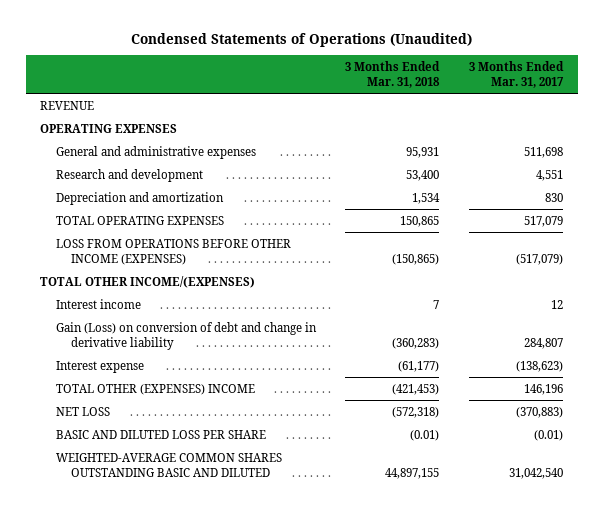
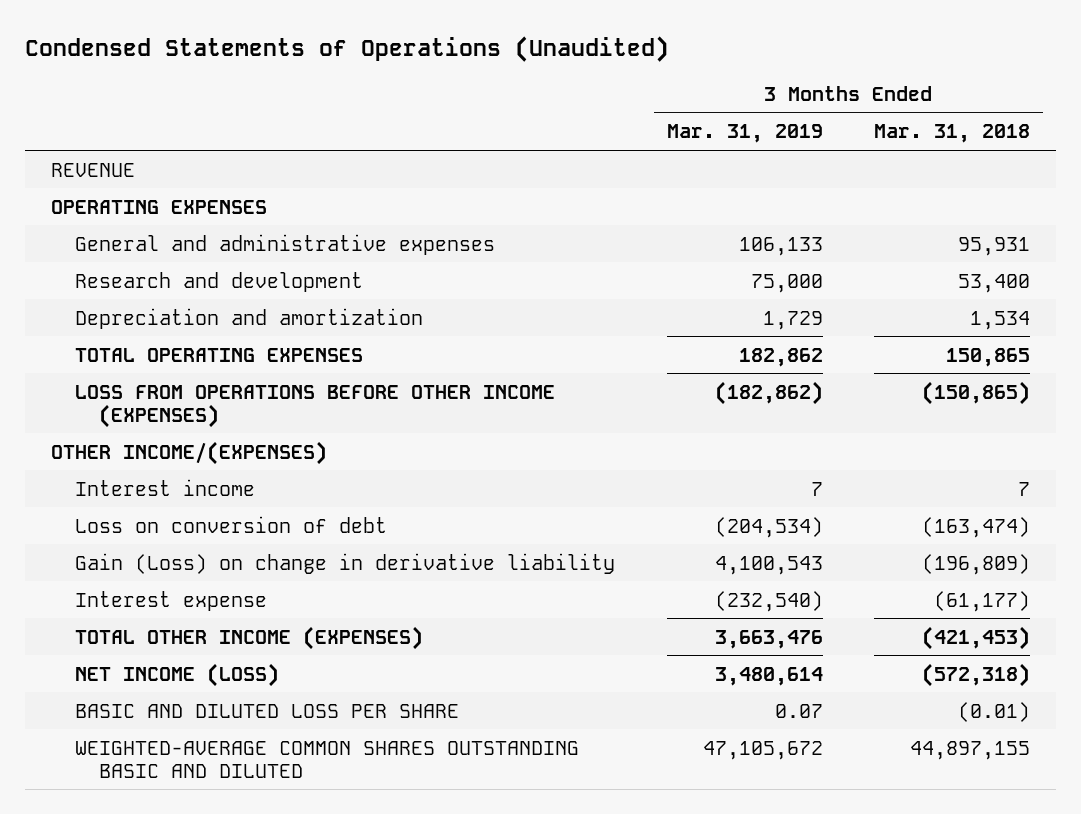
- | 3 Months Ended Mar. 31, 2018 | 3 Months Ended Mar. 31, 2017
+ | 3 Months Ended Mar. 31, 2019 | 3 Months Ended Mar. 31, 2018
- TOTAL OTHER INCOME/(EXPENSES)
+ OTHER INCOME/(EXPENSES)
- Gain (Loss) on conversion of debt and change in derivative liability | (360,283) | 284,807
+ Loss on conversion of debt | (204,534) | (163,474)
+ Gain (Loss) on change in derivative liability | 4,100,543 | (196,809)
- TOTAL OTHER (EXPENSES) INCOME | (421,453) | 146,196
- NET LOSS | (572,318) | (370,883)
+ TOTAL OTHER INCOME (EXPENSES) | 3,663,476 | (421,453)
+ NET INCOME (LOSS) | 3,480,614 | (572,318)

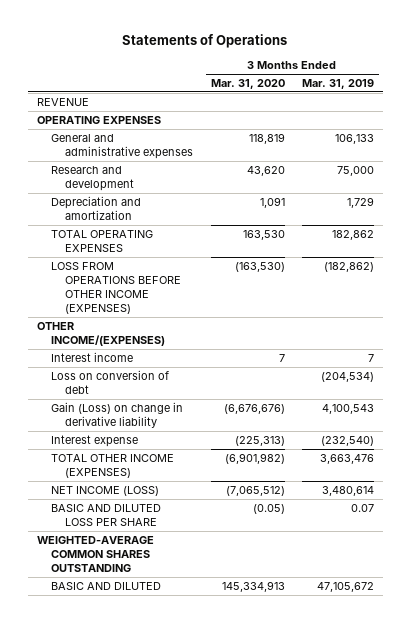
- Condensed Statements of Operations (Unaudited)
+ Statements of Operations
- | 3 Months Ended Mar. 31, 2019 | 3 Months Ended Mar. 31, 2018
+ | 3 Months Ended Mar. 31, 2020 | 3 Months Ended Mar. 31, 2019
- WEIGHTED-AVERAGE COMMON SHARES OUTSTANDING BASIC AND DILUTED | 47,105,672 | 44,897,155
+ WEIGHTED-AVERAGE COMMON SHARES OUTSTANDING
+ BASIC AND DILUTED | 145,334,913 | 47,105,672

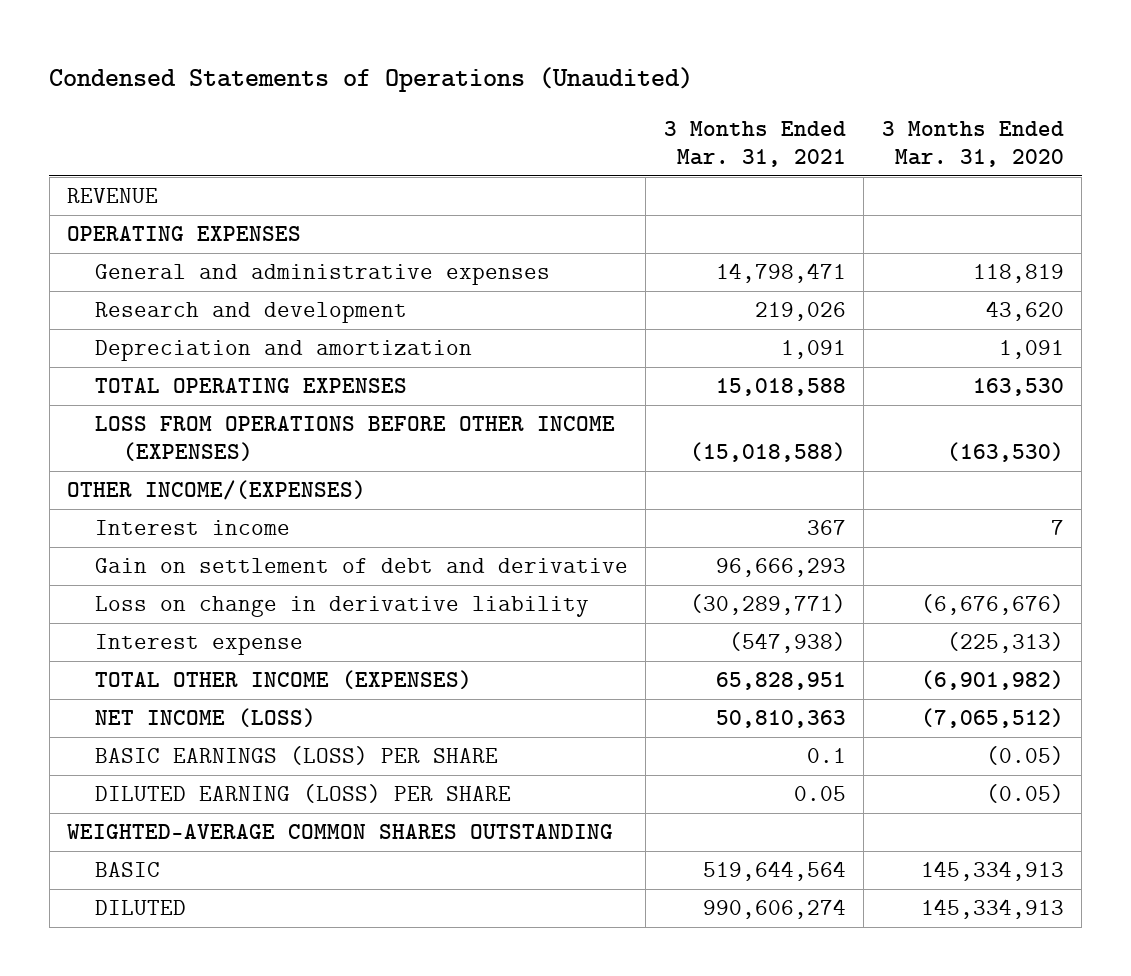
- Statements of Operations
+ Condensed Statements of Operations (Unaudited)
- | 3 Months Ended Mar. 31, 2020 | 3 Months Ended Mar. 31, 2019
+ | 3 Months Ended Mar. 31, 2021 | 3 Months Ended Mar. 31, 2020
- Loss on conversion of debt | | (204,534)
- Gain (Loss) on change in derivative liability | (6,676,676) | 4,100,543
+ Gain on settlement of debt and derivative | 96,666,293 |
+ Loss on change in derivative liability | (30,289,771) | (6,676,676)
- BASIC AND DILUTED LOSS PER SHARE | (0.05) | 0.07
+ BASIC EARNINGS (LOSS) PER SHARE | 0.1 | (0.05)
+ DILUTED EARNING (LOSS) PER SHARE | 0.05 | (0.05)
- BASIC AND DILUTED | 145,334,913 | 47,105,672
+ BASIC | 519,644,564 | 145,334,913
+ DILUTED | 990,606,274 | 145,334,913

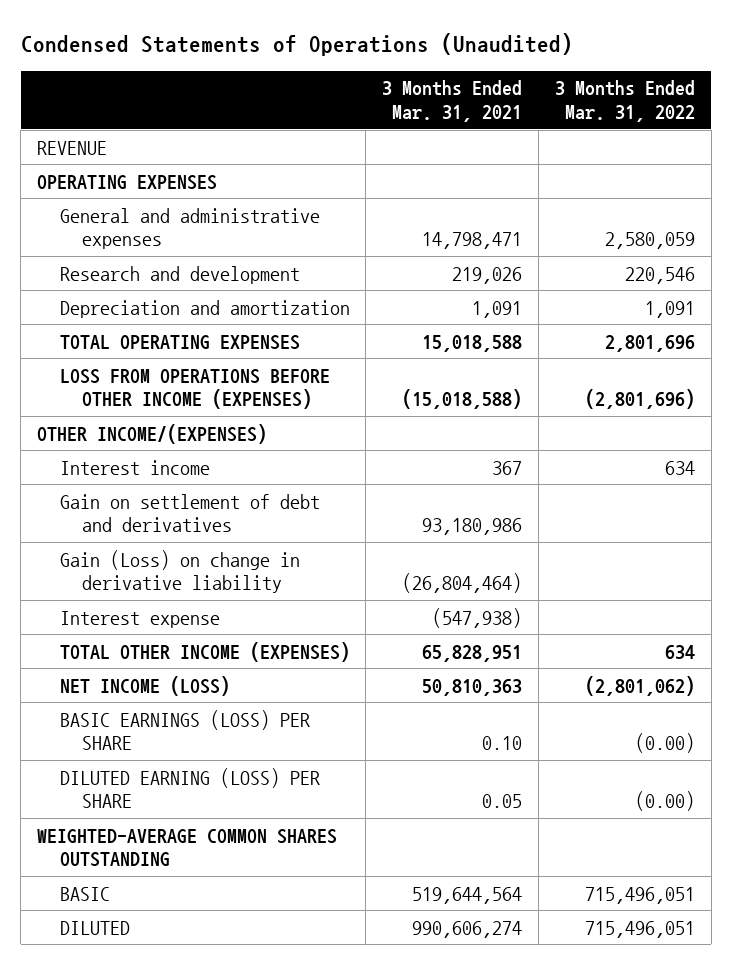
- | 3 Months Ended Mar. 31, 2021 | 3 Months Ended Mar. 31, 2020
+ | 3 Months Ended Mar. 31, 2021 | 3 Months Ended Mar. 31, 2022
- Gain on settlement of debt and derivative | 96,666,293 |
- Loss on change in derivative liability | (30,289,771) | (6,676,676)
+ Gain on settlement of debt and derivatives | 93,180,986 |
+ Gain (Loss) on change in derivative liability | (26,804,464) |
- BASIC EARNINGS (LOSS) PER SHARE | 0.1 | (0.05)
+ BASIC EARNINGS (LOSS) PER SHARE | 0.10 | (0.00)

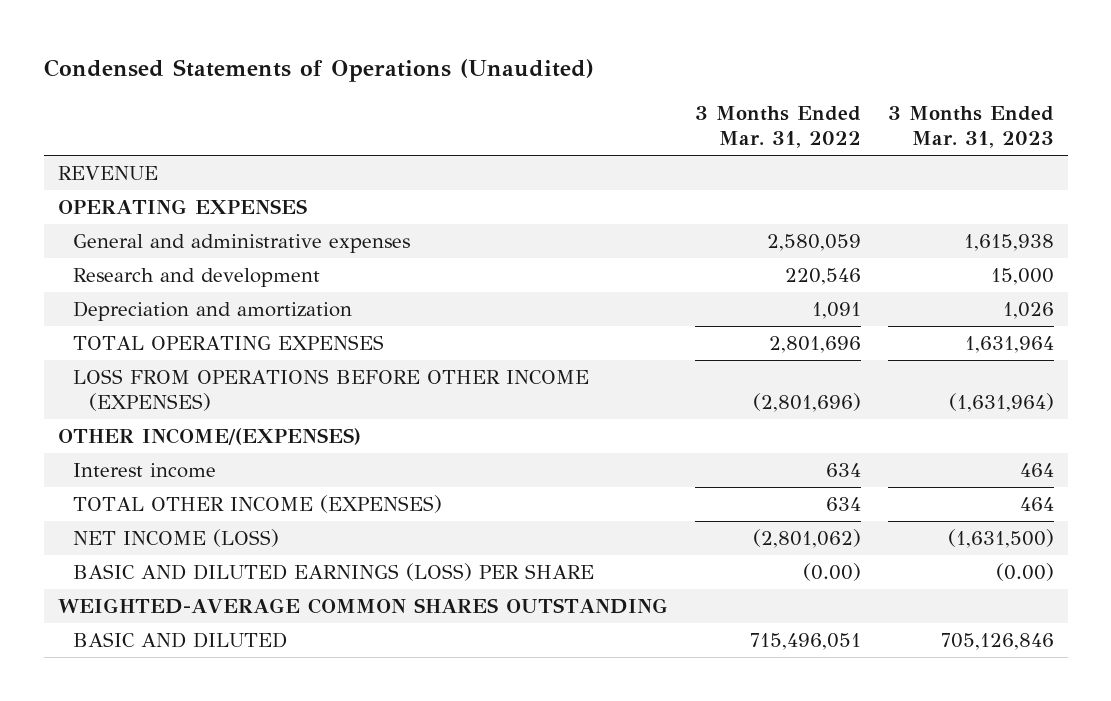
- | 3 Months Ended Mar. 31, 2021 | 3 Months Ended Mar. 31, 2022
+ | 3 Months Ended Mar. 31, 2022 | 3 Months Ended Mar. 31, 2023
- Gain on settlement of debt and derivatives | 93,180,986 |
- Gain (Loss) on change in derivative liability | (26,804,464) |
- Interest expense | (547,938) |
- BASIC EARNINGS (LOSS) PER SHARE | 0.10 | (0.00)
- DILUTED EARNING (LOSS) PER SHARE | 0.05 | (0.00)
+ BASIC AND DILUTED EARNINGS (LOSS) PER SHARE | (0.00) | (0.00)
- BASIC | 519,644,564 | 715,496,051
- DILUTED | 990,606,274 | 715,496,051
+ BASIC AND DILUTED | 715,496,051 | 705,126,846

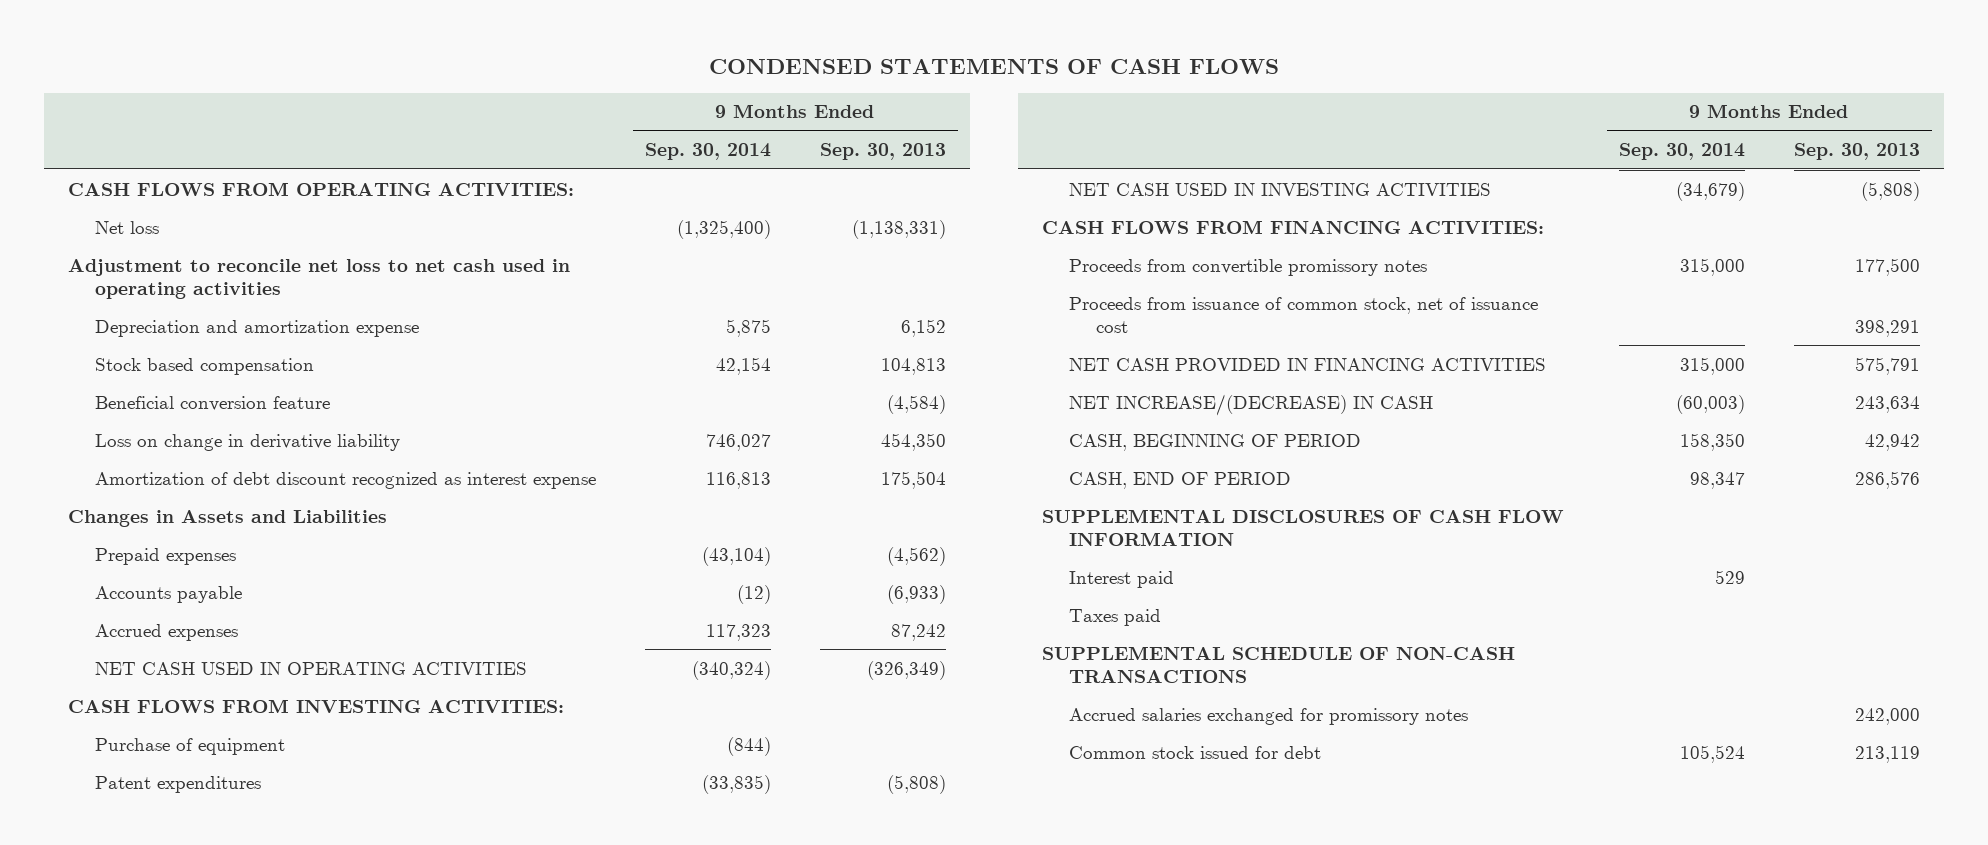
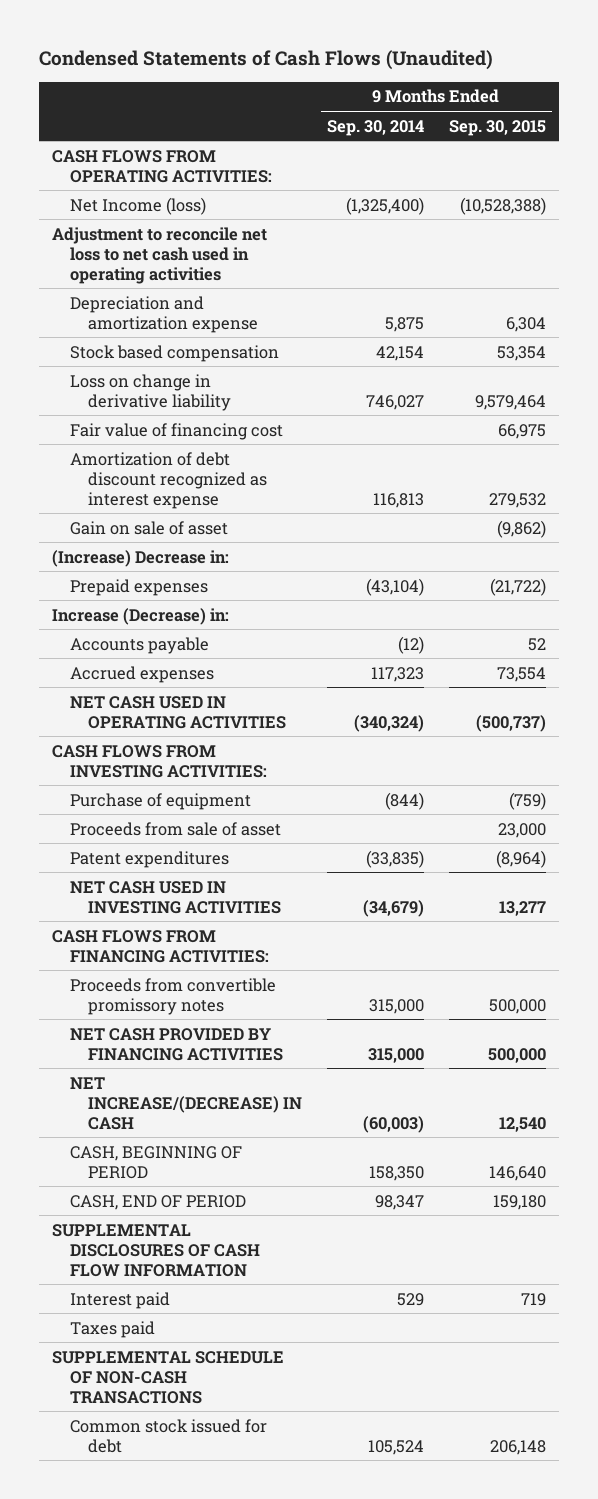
- CONDENSED STATEMENTS OF CASH FLOWS
+ Condensed Statements of Cash Flows (Unaudited)
- | 9 Months Ended Sep. 30, 2014 | 9 Months Ended Sep. 30, 2013
+ | 9 Months Ended Sep. 30, 2014 | 9 Months Ended Sep. 30, 2015
- Net loss | (1,325,400) | (1,138,331)
+ Net Income (loss) | (1,325,400) | (10,528,388)
- Beneficial conversion feature | | (4,584)
+ Fair value of financing cost | | 66,975
- Changes in Assets and Liabilities
+ Gain on sale of asset | | (9,862)
+ (Increase) Decrease in:
+ Increase (Decrease) in:
+ Proceeds from sale of asset | | 23,000
- Proceeds from issuance of common stock, net of issuance cost | | 398,291
- NET CASH PROVIDED IN FINANCING ACTIVITIES | 315,000 | 575,791
+ NET CASH PROVIDED BY FINANCING ACTIVITIES | 315,000 | 500,000
- Accrued salaries exchanged for promissory notes | | 242,000

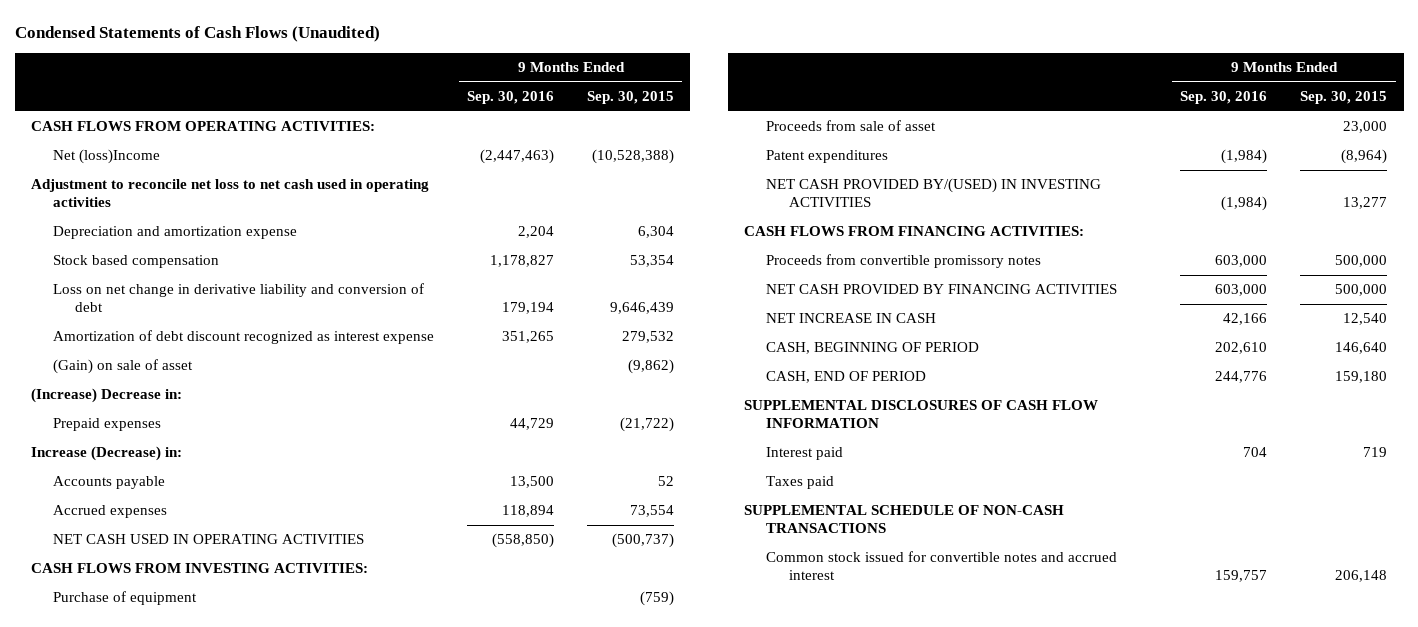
- | 9 Months Ended Sep. 30, 2014 | 9 Months Ended Sep. 30, 2015
+ | 9 Months Ended Sep. 30, 2016 | 9 Months Ended Sep. 30, 2015
- Net Income (loss) | (1,325,400) | (10,528,388)
+ Net (loss)Income | (2,447,463) | (10,528,388)
- Loss on change in derivative liability | 746,027 | 9,579,464
- Fair value of financing cost | | 66,975
+ Loss on net change in derivative liability and conversion of debt | 179,194 | 9,646,439
- Gain on sale of asset | | (9,862)
+ (Gain) on sale of asset | | (9,862)
- NET CASH USED IN INVESTING ACTIVITIES | (34,679) | 13,277
+ NET CASH PROVIDED BY/(USED) IN INVESTING ACTIVITIES | (1,984) | 13,277
- NET INCREASE/(DECREASE) IN CASH | (60,003) | 12,540
+ NET INCREASE IN CASH | 42,166 | 12,540
- Common stock issued for debt | 105,524 | 206,148
+ Common stock issued for convertible notes and accrued interest | 159,757 | 206,148

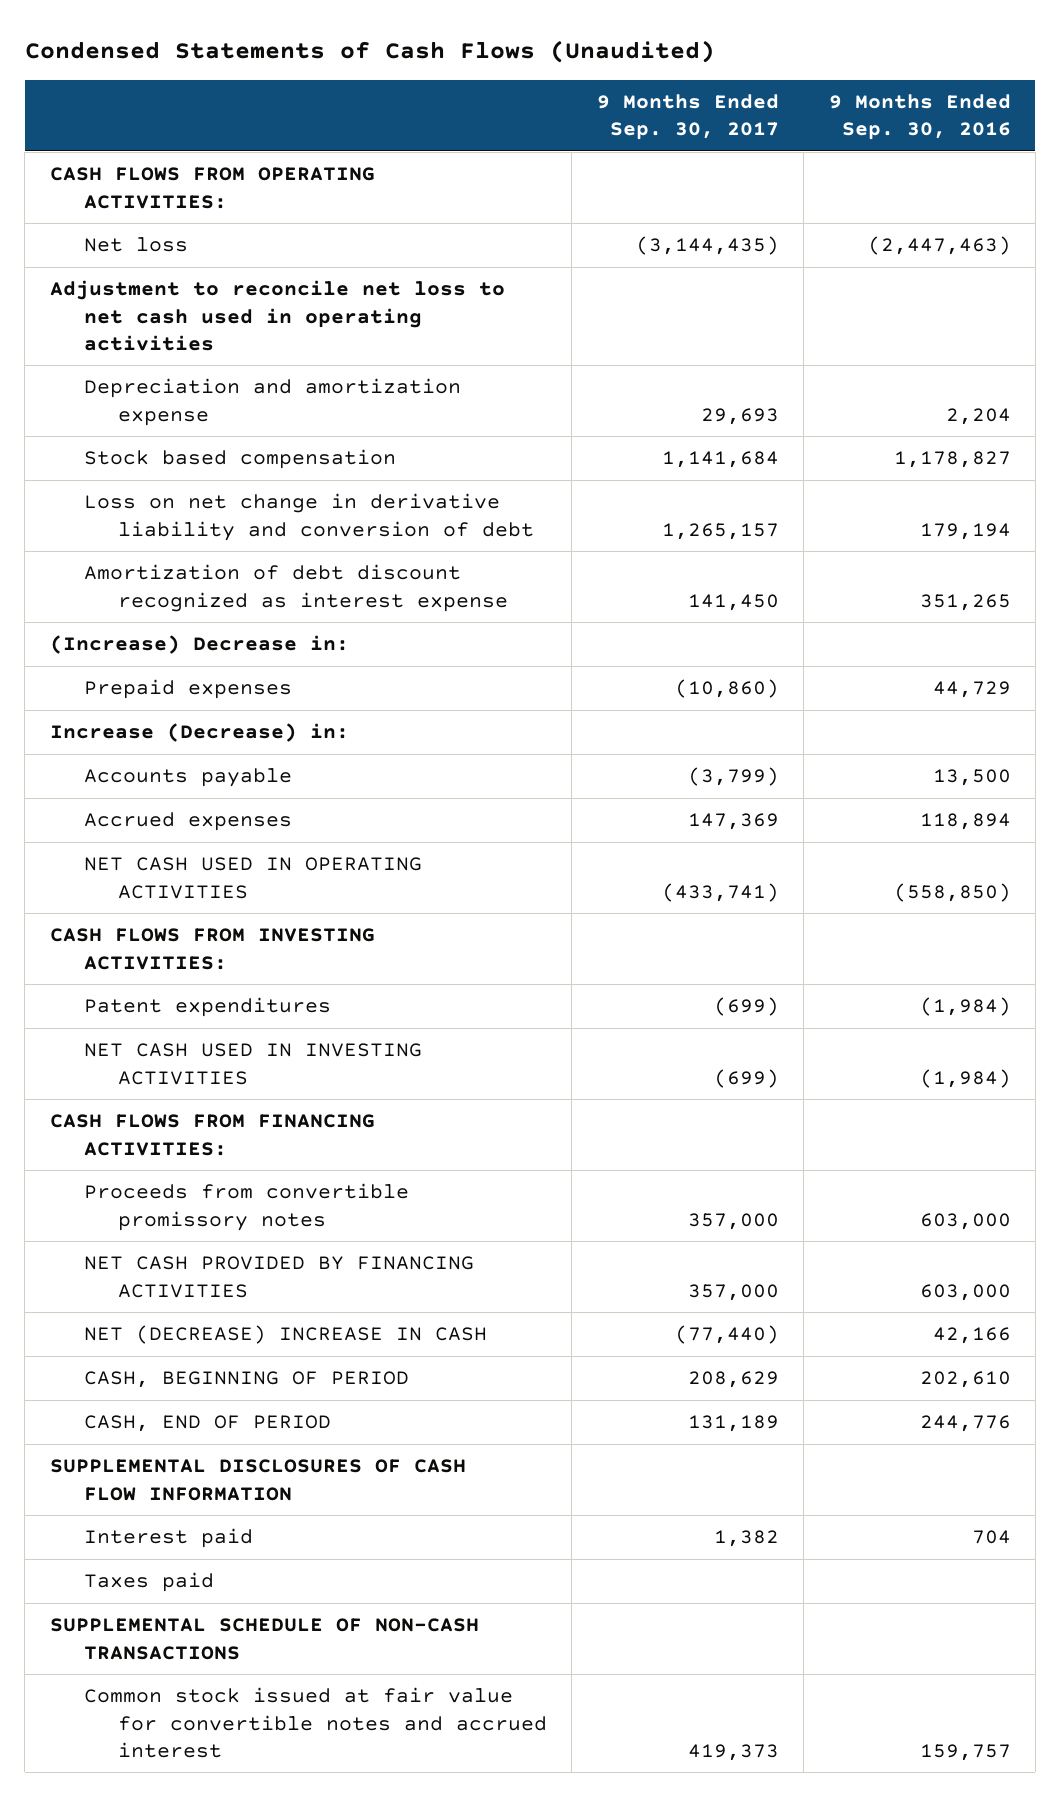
- | 9 Months Ended Sep. 30, 2016 | 9 Months Ended Sep. 30, 2015
+ | 9 Months Ended Sep. 30, 2017 | 9 Months Ended Sep. 30, 2016
- Net (loss)Income | (2,447,463) | (10,528,388)
+ Net loss | (3,144,435) | (2,447,463)
- (Gain) on sale of asset | | (9,862)
- Purchase of equipment | | (759)
- Proceeds from sale of asset | | 23,000
- NET CASH PROVIDED BY/(USED) IN INVESTING ACTIVITIES | (1,984) | 13,277
+ NET CASH USED IN INVESTING ACTIVITIES | (699) | (1,984)
- NET INCREASE IN CASH | 42,166 | 12,540
+ NET (DECREASE) INCREASE IN CASH | (77,440) | 42,166
- Common stock issued for convertible notes and accrued interest | 159,757 | 206,148
+ Common stock issued at fair value for convertible notes and accrued interest | 419,373 | 159,757

